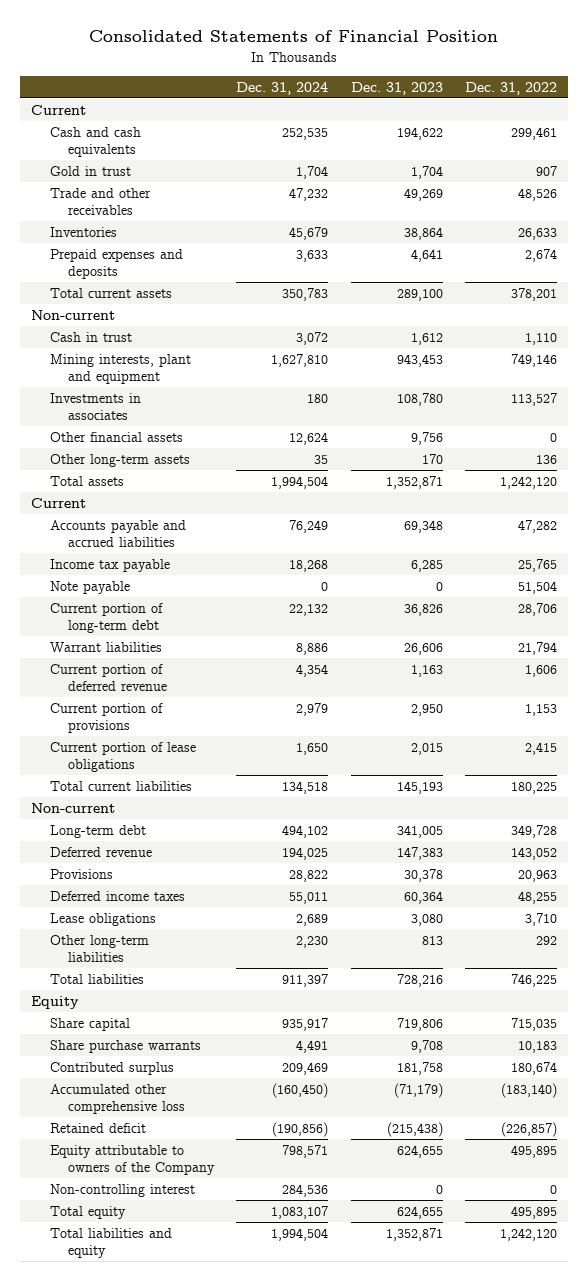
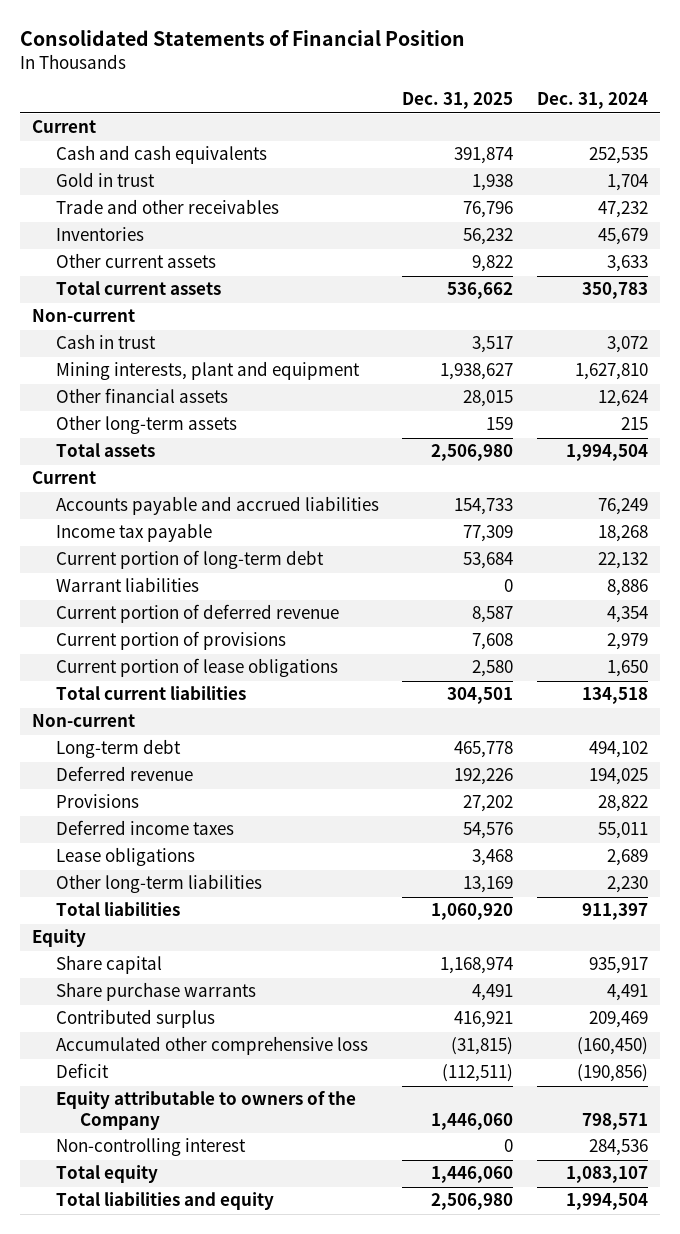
- | Dec. 31, 2024 | Dec. 31, 2023 | Dec. 31, 2022
+ | Dec. 31, 2025 | Dec. 31, 2024
- Prepaid expenses and deposits | 3,633 | 4,641 | 2,674
+ Other current assets | 9,822 | 3,633
- Investments in associates | 180 | 108,780 | 113,527
- Other long-term assets | 35 | 170 | 136
+ Other long-term assets | 159 | 215
- Note payable | 0 | 0 | 51,504
- Retained deficit | (190,856) | (215,438) | (226,857)
+ Deficit | (112,511) | (190,856)

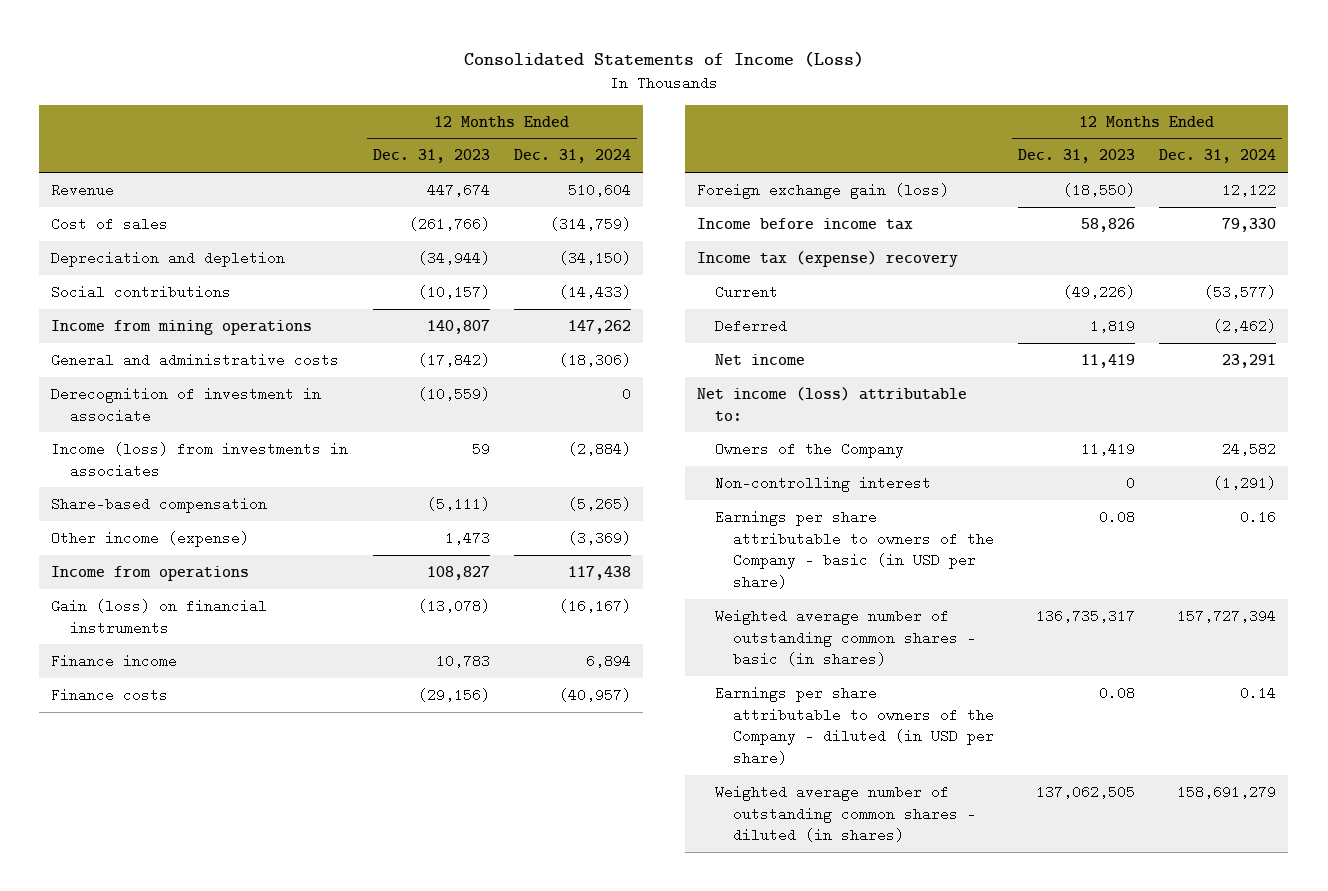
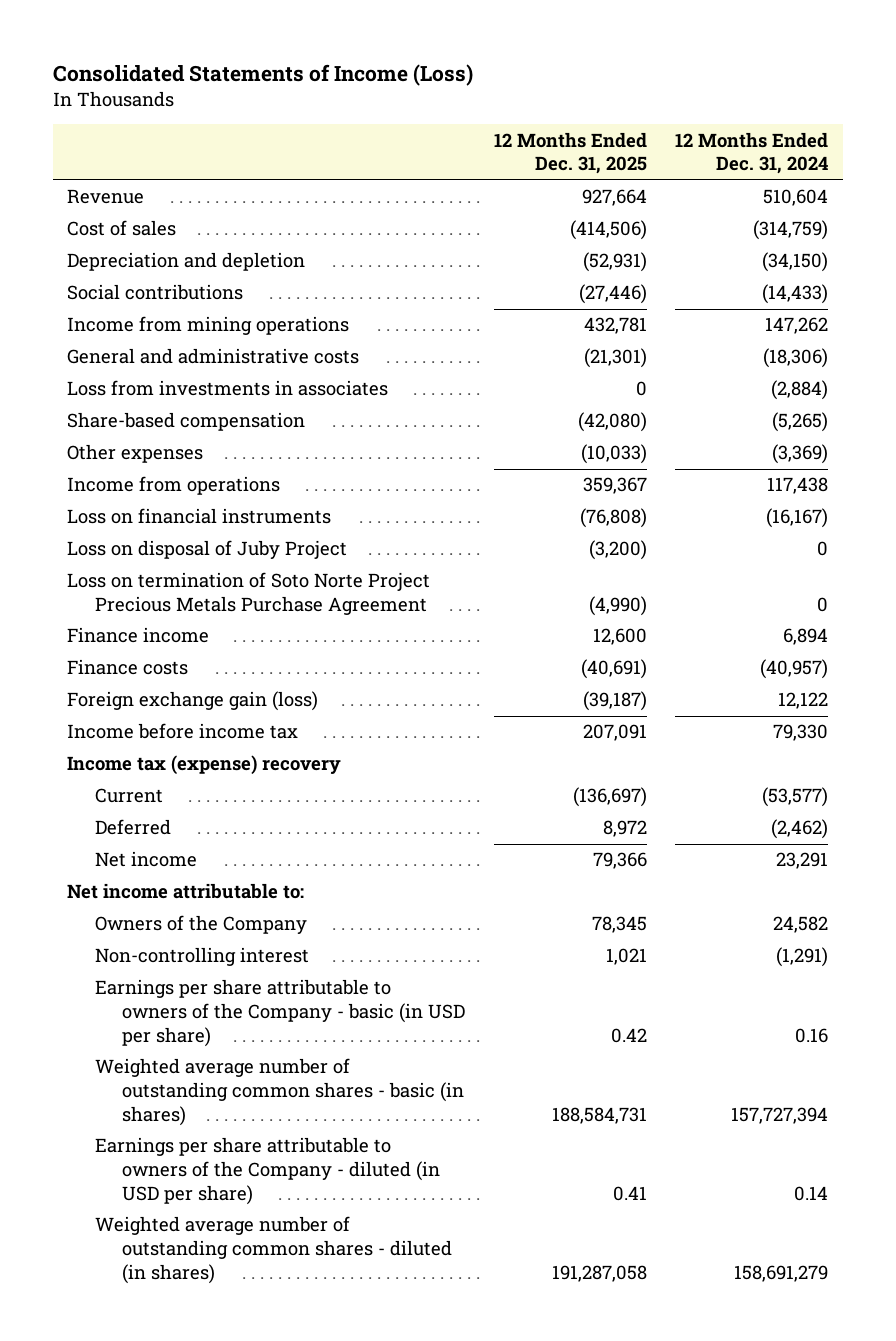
- | 12 Months Ended Dec. 31, 2023 | 12 Months Ended Dec. 31, 2024
+ | 12 Months Ended Dec. 31, 2025 | 12 Months Ended Dec. 31, 2024
- Derecognition of investment in associate | (10,559) | 0
- Income (loss) from investments in associates | 59 | (2,884)
+ Loss from investments in associates | 0 | (2,884)
- Other income (expense) | 1,473 | (3,369)
+ Other expenses | (10,033) | (3,369)
- Gain (loss) on financial instruments | (13,078) | (16,167)
+ Loss on financial instruments | (76,808) | (16,167)
+ Loss on disposal of Juby Project | (3,200) | 0
+ Loss on termination of Soto Norte Project Precious Metals Purchase Agreement | (4,990) | 0
- Net income (loss) attributable to:
+ Net income attributable to:

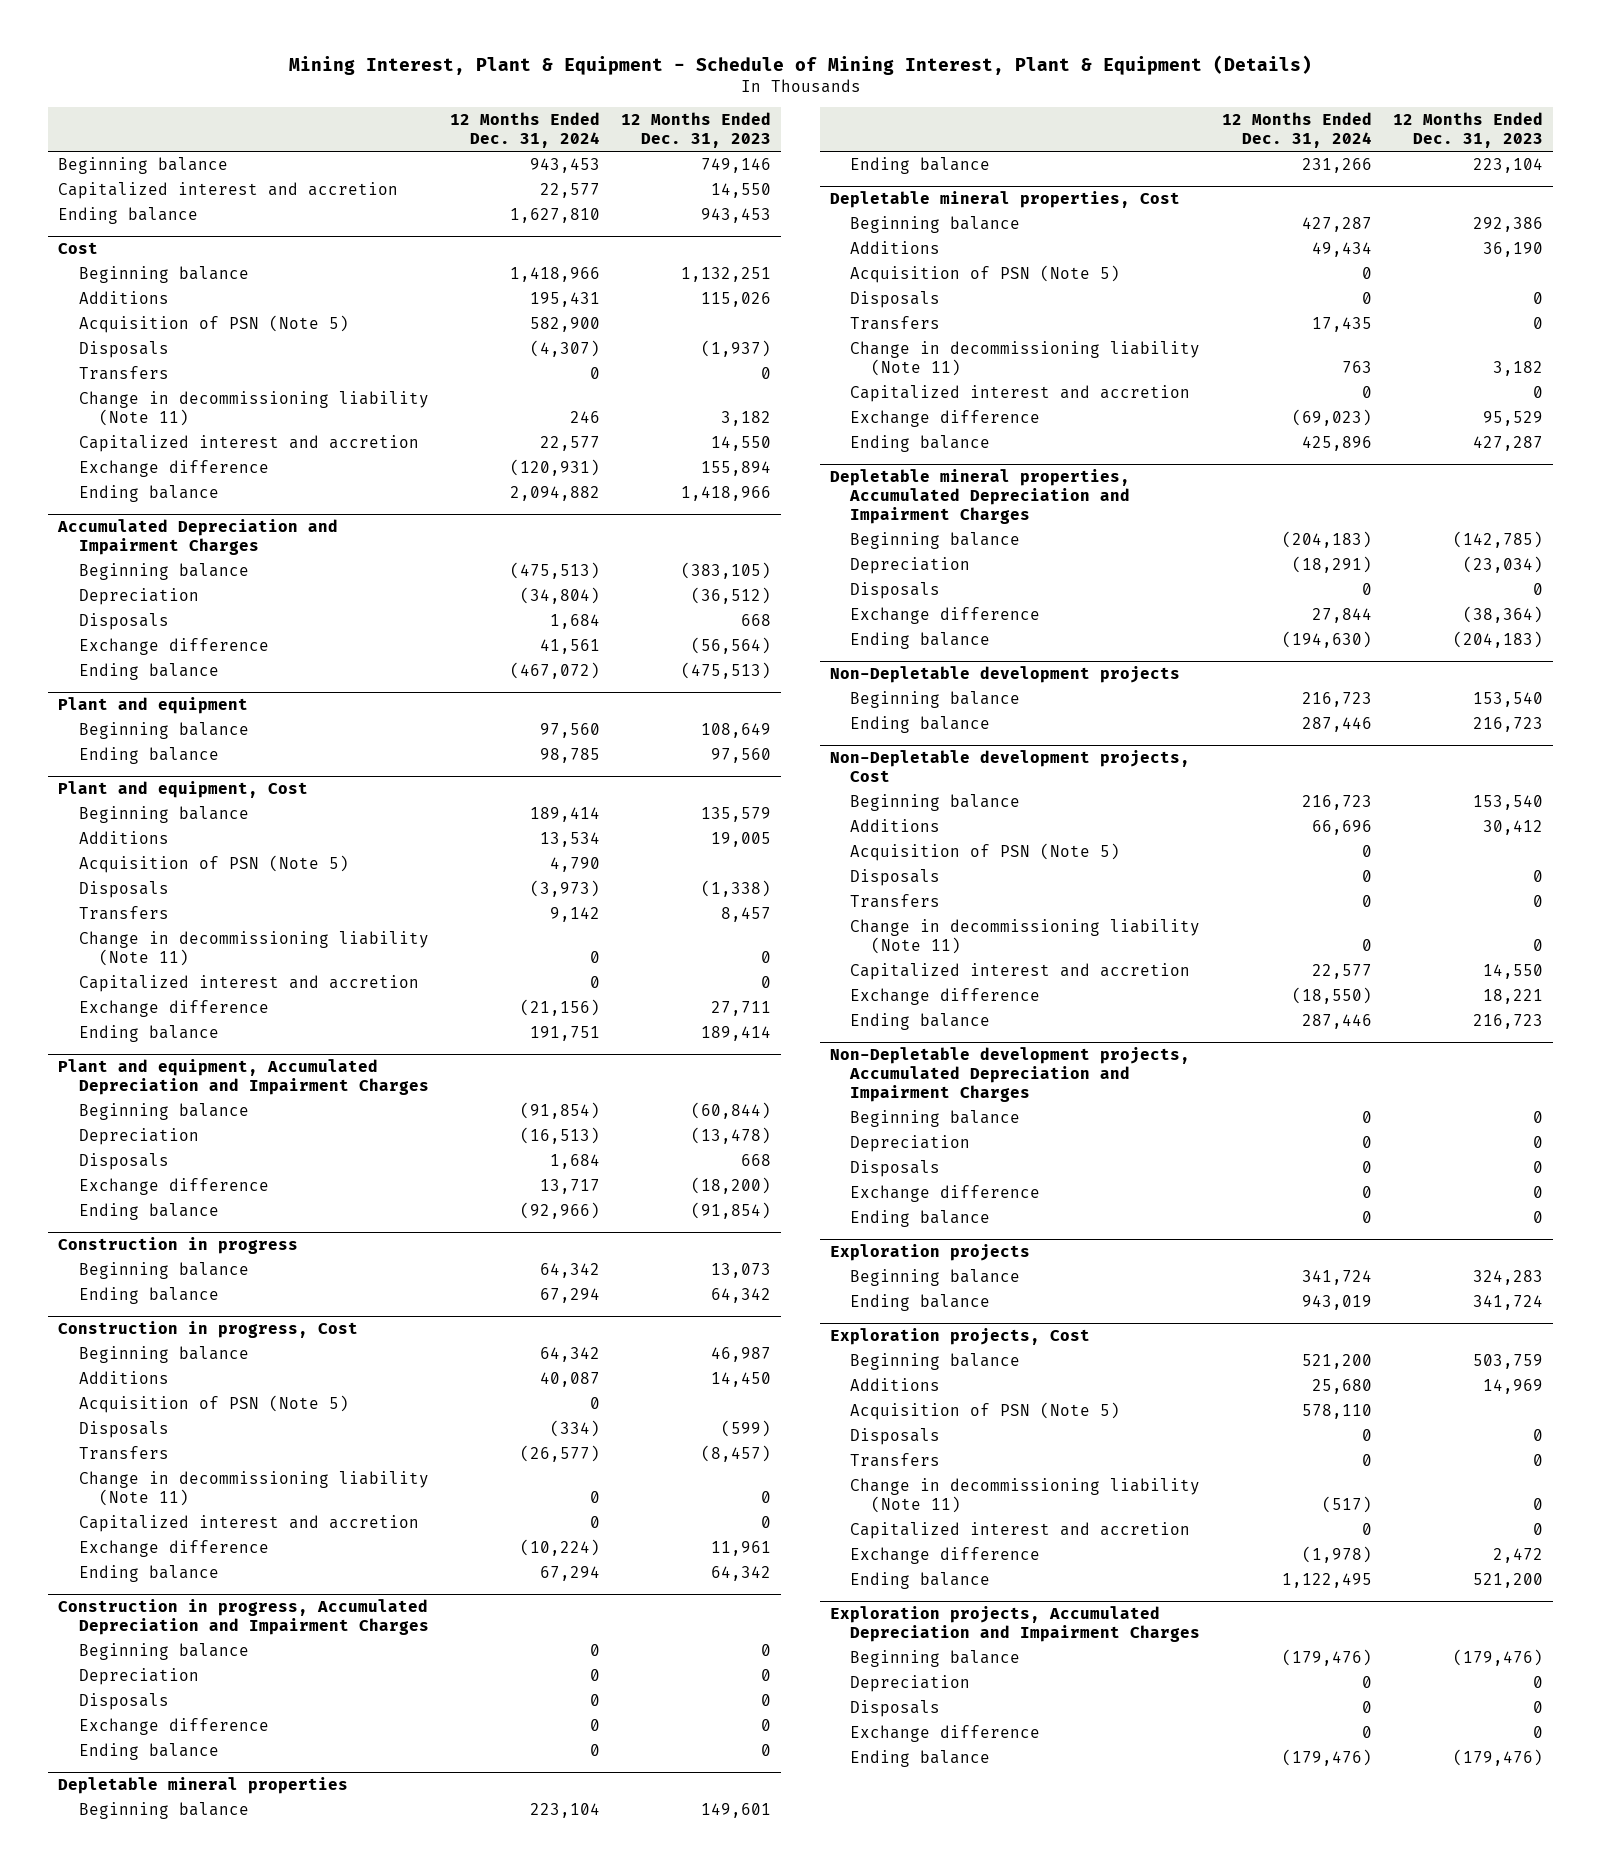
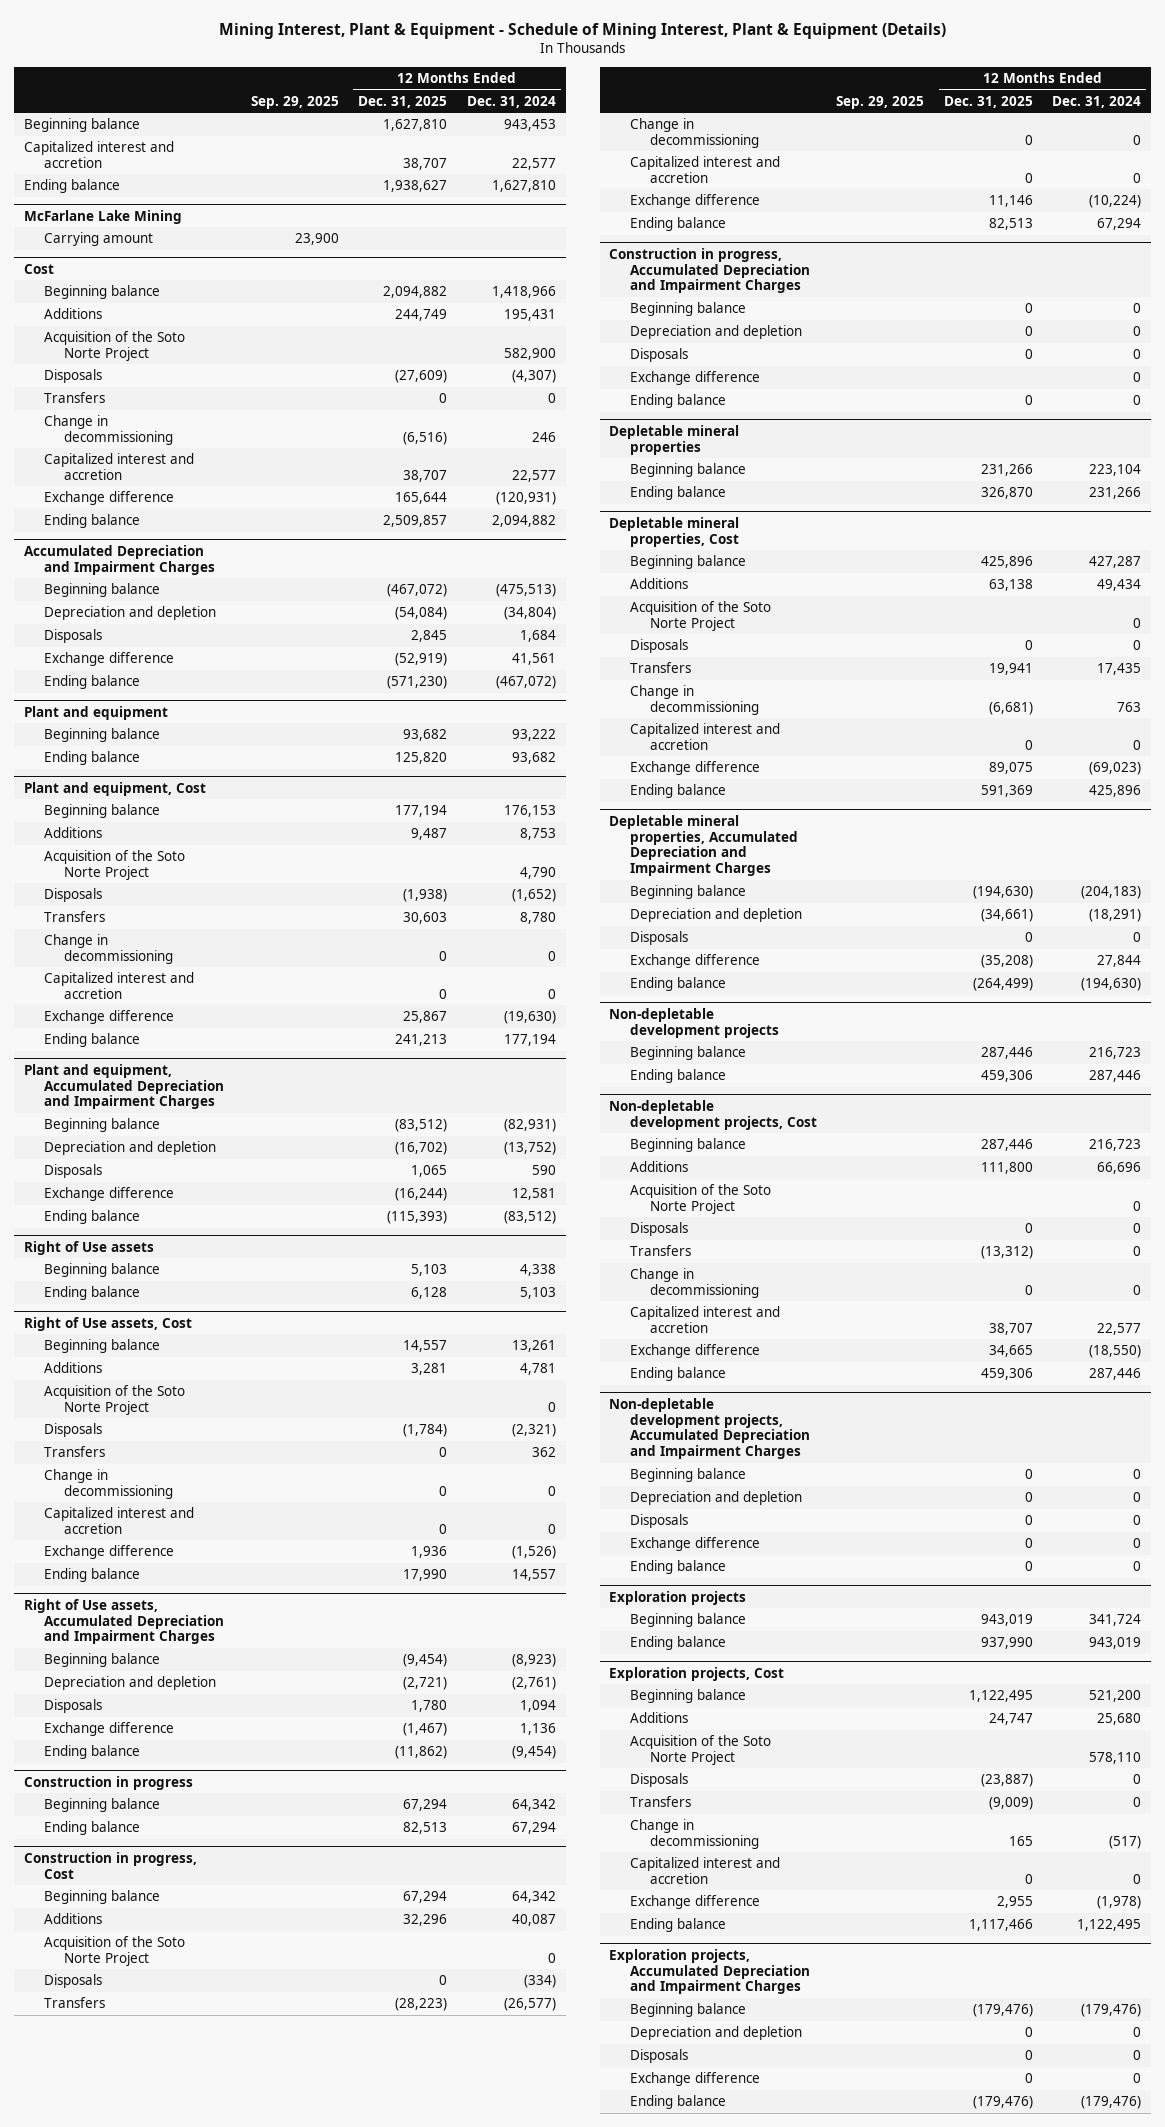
- | 12 Months Ended Dec. 31, 2024 | 12 Months Ended Dec. 31, 2023
+ | Sep. 29, 2025 | 12 Months Ended Dec. 31, 2025 | 12 Months Ended Dec. 31, 2024
+ McFarlane Lake Mining
+ Carrying amount | 23,900 | |
@ Cost
- Acquisition of PSN (Note 5) | 582,900 |
+ Acquisition of the Soto Norte Project | | | 582,900
- Change in decommissioning liability (Note 11) | 246 | 3,182
+ Change in decommissioning | | (6,516) | 246
@ Accumulated Depreciation and Impairment Charges
- Depreciation | (34,804) | (36,512)
+ Depreciation and depletion | | (54,084) | (34,804)
@ Plant and equipment
- Beginning balance | 97,560 | 108,649
- Ending balance | 98,785 | 97,560
+ Beginning balance | | 93,682 | 93,222
+ Ending balance | | 125,820 | 93,682
@ Plant and equipment, Cost
- Beginning balance | 189,414 | 135,579
- Additions | 13,534 | 19,005
- Acquisition of PSN (Note 5) | 4,790 |
- Disposals | (3,973) | (1,338)
- Transfers | 9,142 | 8,457
- Change in decommissioning liability (Note 11) | 0 | 0
+ Beginning balance | | 177,194 | 176,153
+ Additions | | 9,487 | 8,753
+ Acquisition of the Soto Norte Project | | | 4,790
+ Disposals | | (1,938) | (1,652)
+ Transfers | | 30,603 | 8,780
+ Change in decommissioning | | 0 | 0
- Exchange difference | (21,156) | 27,711
- Ending balance | 191,751 | 189,414
+ Exchange difference | | 25,867 | (19,630)
+ Ending balance | | 241,213 | 177,194
@ Plant and equipment, Accumulated Depreciation and Impairment Charges
- Beginning balance | (91,854) | (60,844)
- Depreciation | (16,513) | (13,478)
- Disposals | 1,684 | 668
- Exchange difference | 13,717 | (18,200)
- Ending balance | (92,966) | (91,854)
+ Beginning balance | | (83,512) | (82,931)
+ Depreciation and depletion | | (16,702) | (13,752)
+ Disposals | | 1,065 | 590
+ Exchange difference | | (16,244) | 12,581
+ Ending balance | | (115,393) | (83,512)
+ Right of Use assets
+ Beginning balance | | 5,103 | 4,338
+ Ending balance | | 6,128 | 5,103
+ Right of Use assets, Cost
+ Beginning balance | | 14,557 | 13,261
+ Additions | | 3,281 | 4,781
+ Acquisition of the Soto Norte Project | | | 0
+ Disposals | | (1,784) | (2,321)
+ Transfers | | 0 | 362
+ Change in decommissioning | | 0 | 0
+ Capitalized interest and accretion | | 0 | 0
+ Exchange difference | | 1,936 | (1,526)
+ Ending balance | | 17,990 | 14,557
+ Right of Use assets, Accumulated Depreciation and Impairment Charges
+ Beginning balance | | (9,454) | (8,923)
+ Depreciation and depletion | | (2,721) | (2,761)
+ Disposals | | 1,780 | 1,094
+ Exchange difference | | (1,467) | 1,136
+ Ending balance | | (11,862) | (9,454)
@ Construction in progress, Cost
- Acquisition of PSN (Note 5) | 0 |
+ Acquisition of the Soto Norte Project | | | 0
- Change in decommissioning liability (Note 11) | 0 | 0
+ Change in decommissioning | | 0 | 0
@ Construction in progress, Accumulated Depreciation and Impairment Charges
- Depreciation | 0 | 0
+ Depreciation and depletion | | 0 | 0
@ Depletable mineral properties, Cost
- Acquisition of PSN (Note 5) | 0 |
+ Acquisition of the Soto Norte Project | | | 0
- Change in decommissioning liability (Note 11) | 763 | 3,182
+ Change in decommissioning | | (6,681) | 763
@ Depletable mineral properties, Accumulated Depreciation and Impairment Charges
- Depreciation | (18,291) | (23,034)
+ Depreciation and depletion | | (34,661) | (18,291)
- Non-Depletable development projects
+ Non-depletable development projects
- Non-Depletable development projects, Cost
+ Non-depletable development projects, Cost
- Acquisition of PSN (Note 5) | 0 |
+ Acquisition of the Soto Norte Project | | | 0
- Change in decommissioning liability (Note 11) | 0 | 0
+ Change in decommissioning | | 0 | 0
- Non-Depletable development projects, Accumulated Depreciation and Impairment Charges
+ Non-depletable development projects, Accumulated Depreciation and Impairment Charges
- Depreciation | 0 | 0
+ Depreciation and depletion | | 0 | 0
@ Exploration projects, Cost
- Acquisition of PSN (Note 5) | 578,110 |
+ Acquisition of the Soto Norte Project | | | 578,110
- Change in decommissioning liability (Note 11) | (517) | 0
+ Change in decommissioning | | 165 | (517)
@ Exploration projects, Accumulated Depreciation and Impairment Charges
- Depreciation | 0 | 0
+ Depreciation and depletion | | 0 | 0

